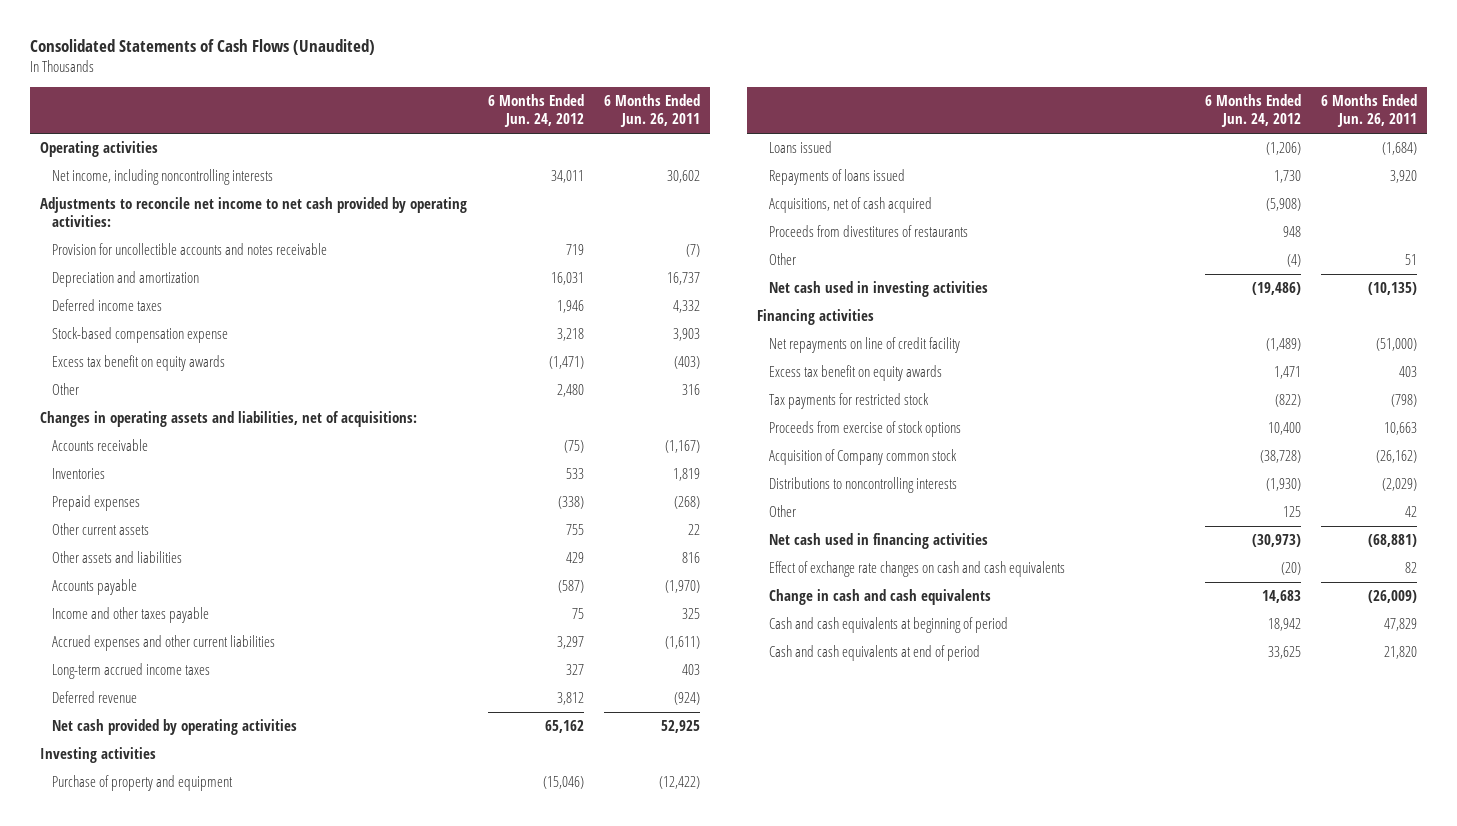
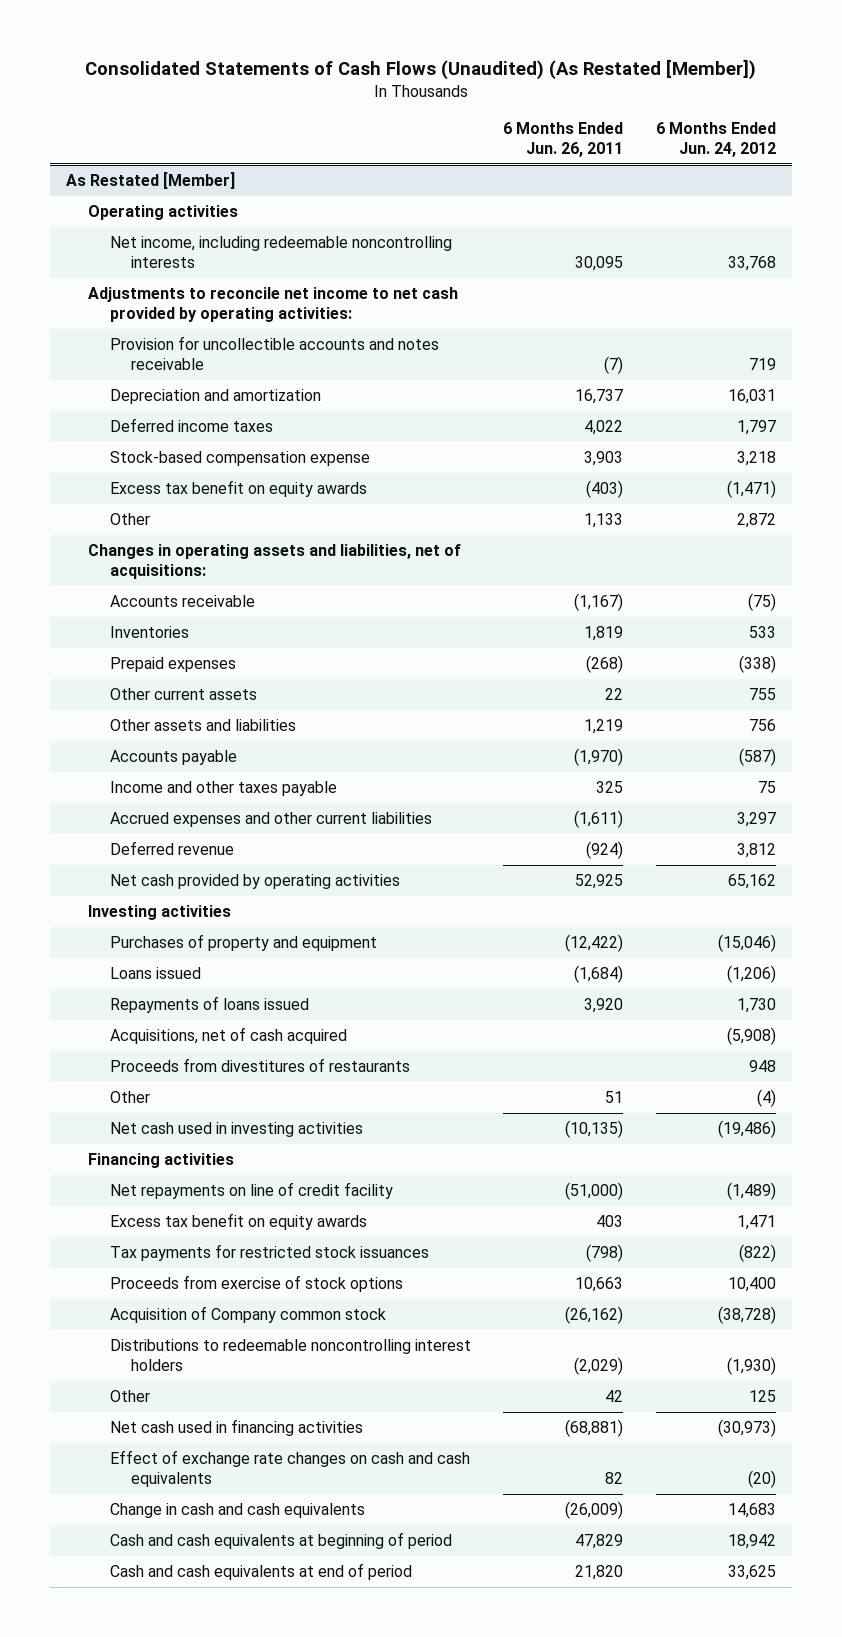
- Consolidated Statements of Cash Flows (Unaudited)
+ Consolidated Statements of Cash Flows (Unaudited) (As Restated [Member])
- | 6 Months Ended Jun. 24, 2012 | 6 Months Ended Jun. 26, 2011
+ | 6 Months Ended Jun. 26, 2011 | 6 Months Ended Jun. 24, 2012
+ As Restated [Member]
- Net income, including noncontrolling interests | 34,011 | 30,602
+ Net income, including redeemable noncontrolling interests | 30,095 | 33,768
- Deferred income taxes | 1,946 | 4,332
+ Deferred income taxes | 4,022 | 1,797
- Other | 2,480 | 316
+ Other | 1,133 | 2,872
- Other assets and liabilities | 429 | 816
+ Other assets and liabilities | 1,219 | 756
- Long-term accrued income taxes | 327 | 403
- Purchase of property and equipment | (15,046) | (12,422)
+ Purchases of property and equipment | (12,422) | (15,046)
- Tax payments for restricted stock | (822) | (798)
+ Tax payments for restricted stock issuances | (798) | (822)
- Distributions to noncontrolling interests | (1,930) | (2,029)
+ Distributions to redeemable noncontrolling interest holders | (2,029) | (1,930)

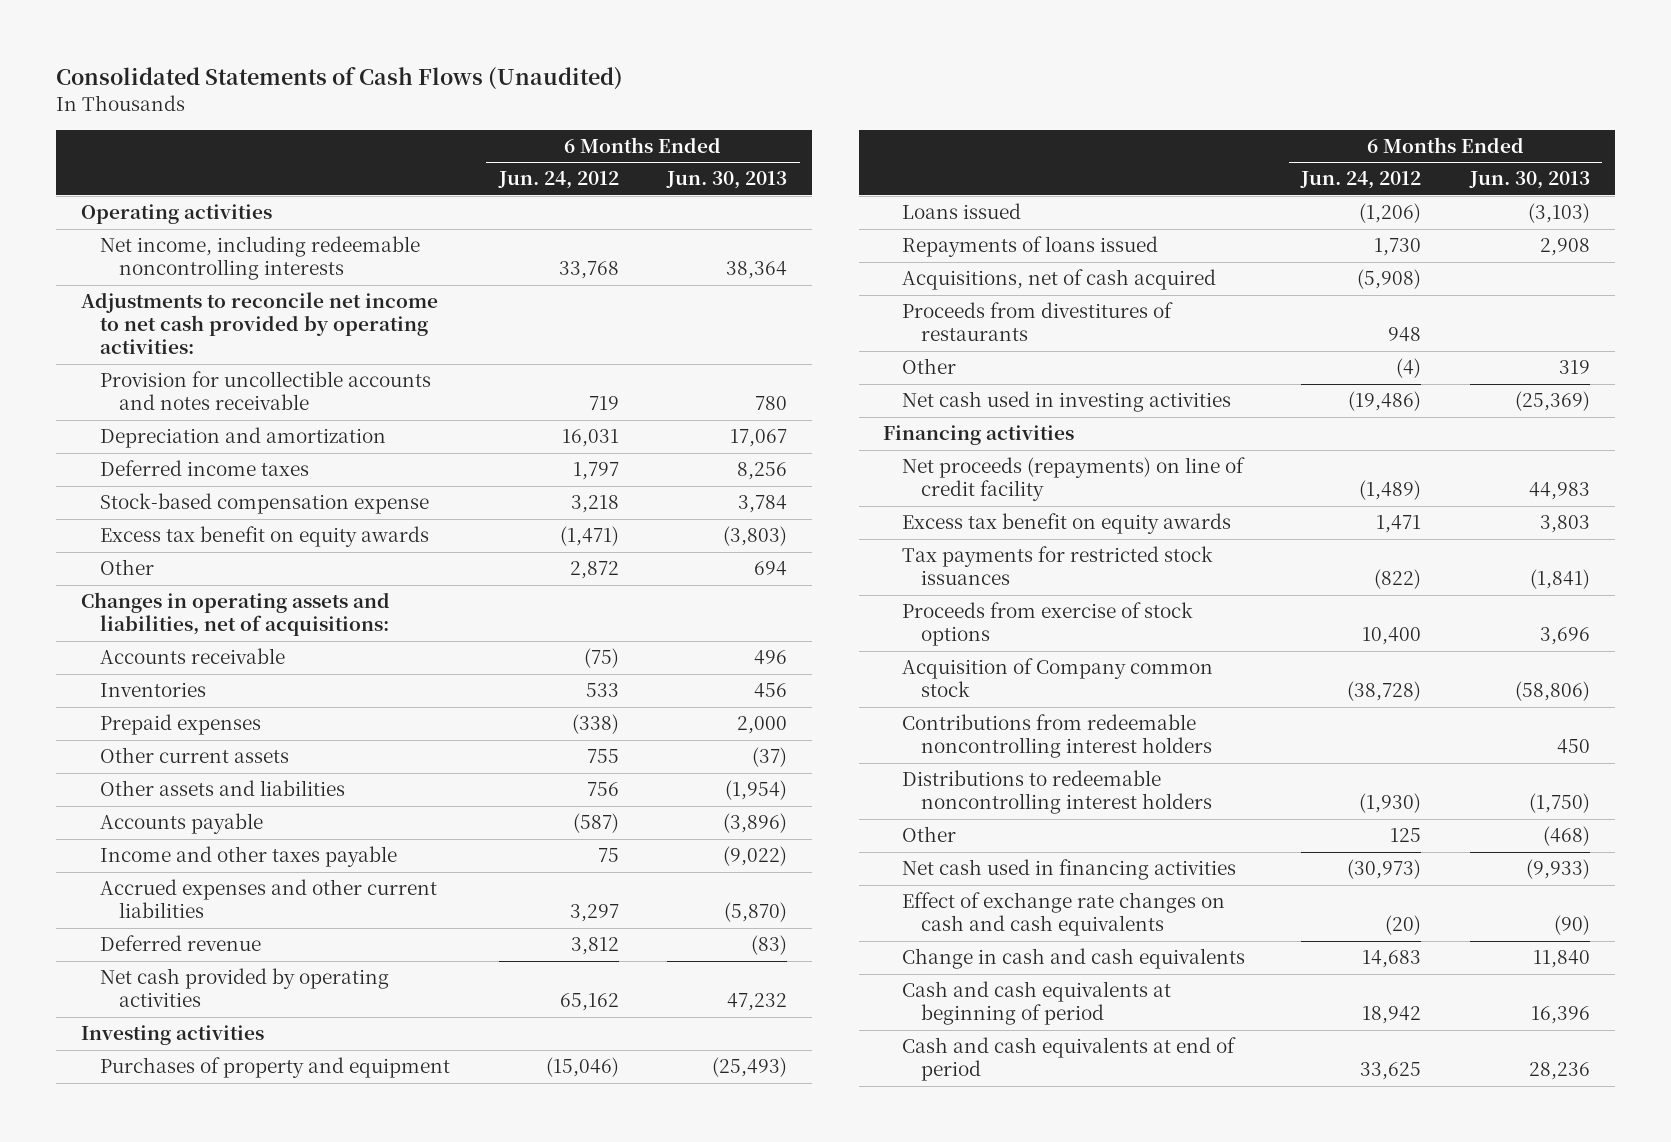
- Consolidated Statements of Cash Flows (Unaudited) (As Restated [Member])
+ Consolidated Statements of Cash Flows (Unaudited)
- | 6 Months Ended Jun. 26, 2011 | 6 Months Ended Jun. 24, 2012
+ | 6 Months Ended Jun. 24, 2012 | 6 Months Ended Jun. 30, 2013
- As Restated [Member]
- Net repayments on line of credit facility | (51,000) | (1,489)
+ Net proceeds (repayments) on line of credit facility | (1,489) | 44,983
+ Contributions from redeemable noncontrolling interest holders | | 450

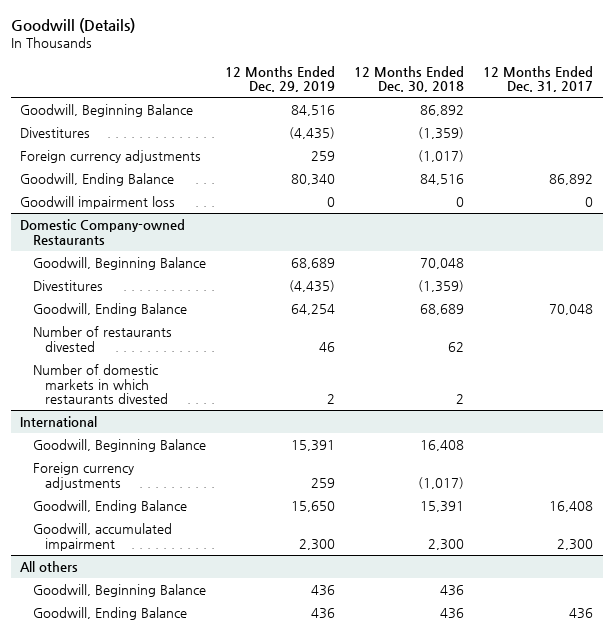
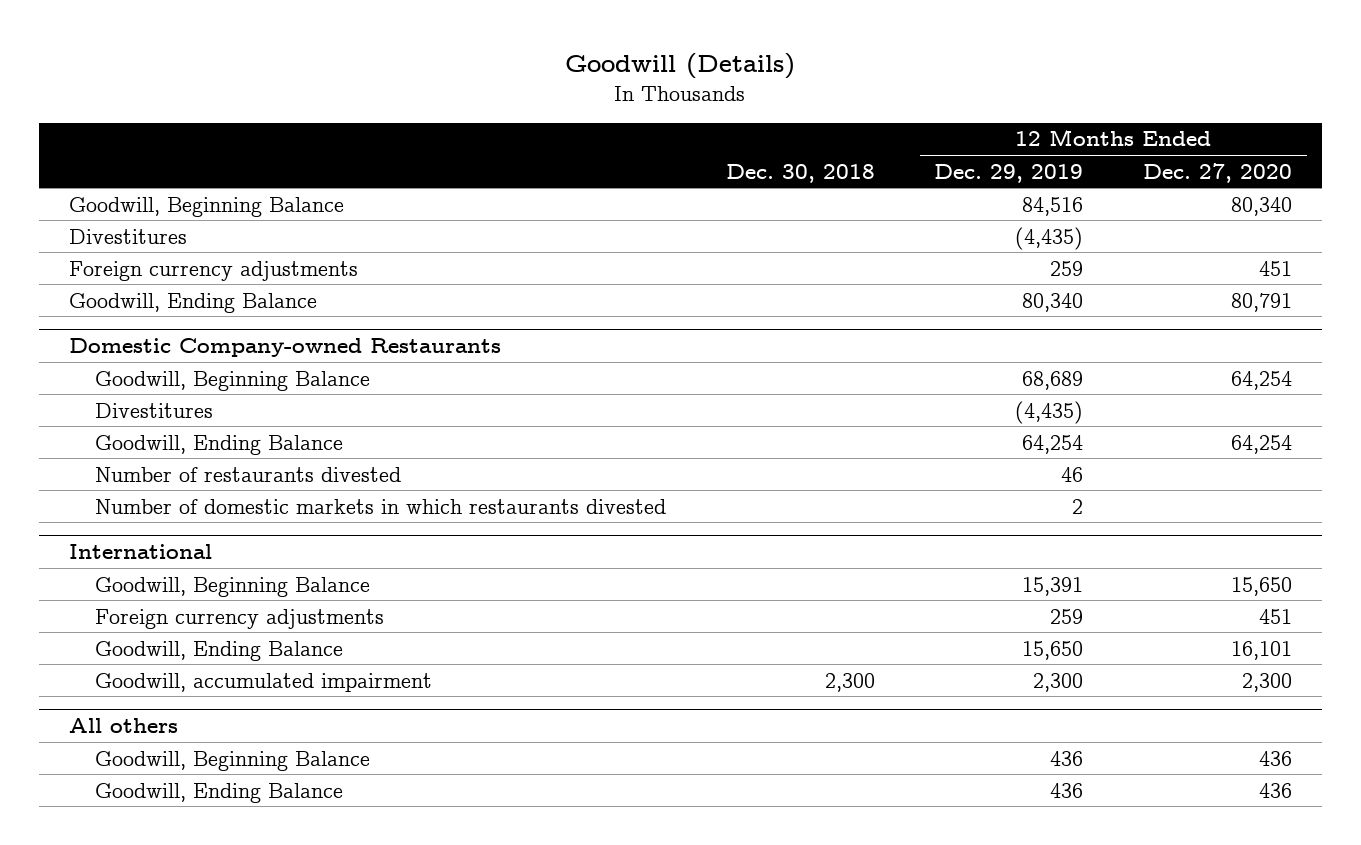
- | 12 Months Ended Dec. 29, 2019 | 12 Months Ended Dec. 30, 2018 | 12 Months Ended Dec. 31, 2017
+ | Dec. 30, 2018 | 12 Months Ended Dec. 29, 2019 | 12 Months Ended Dec. 27, 2020
- Goodwill impairment loss | 0 | 0 | 0

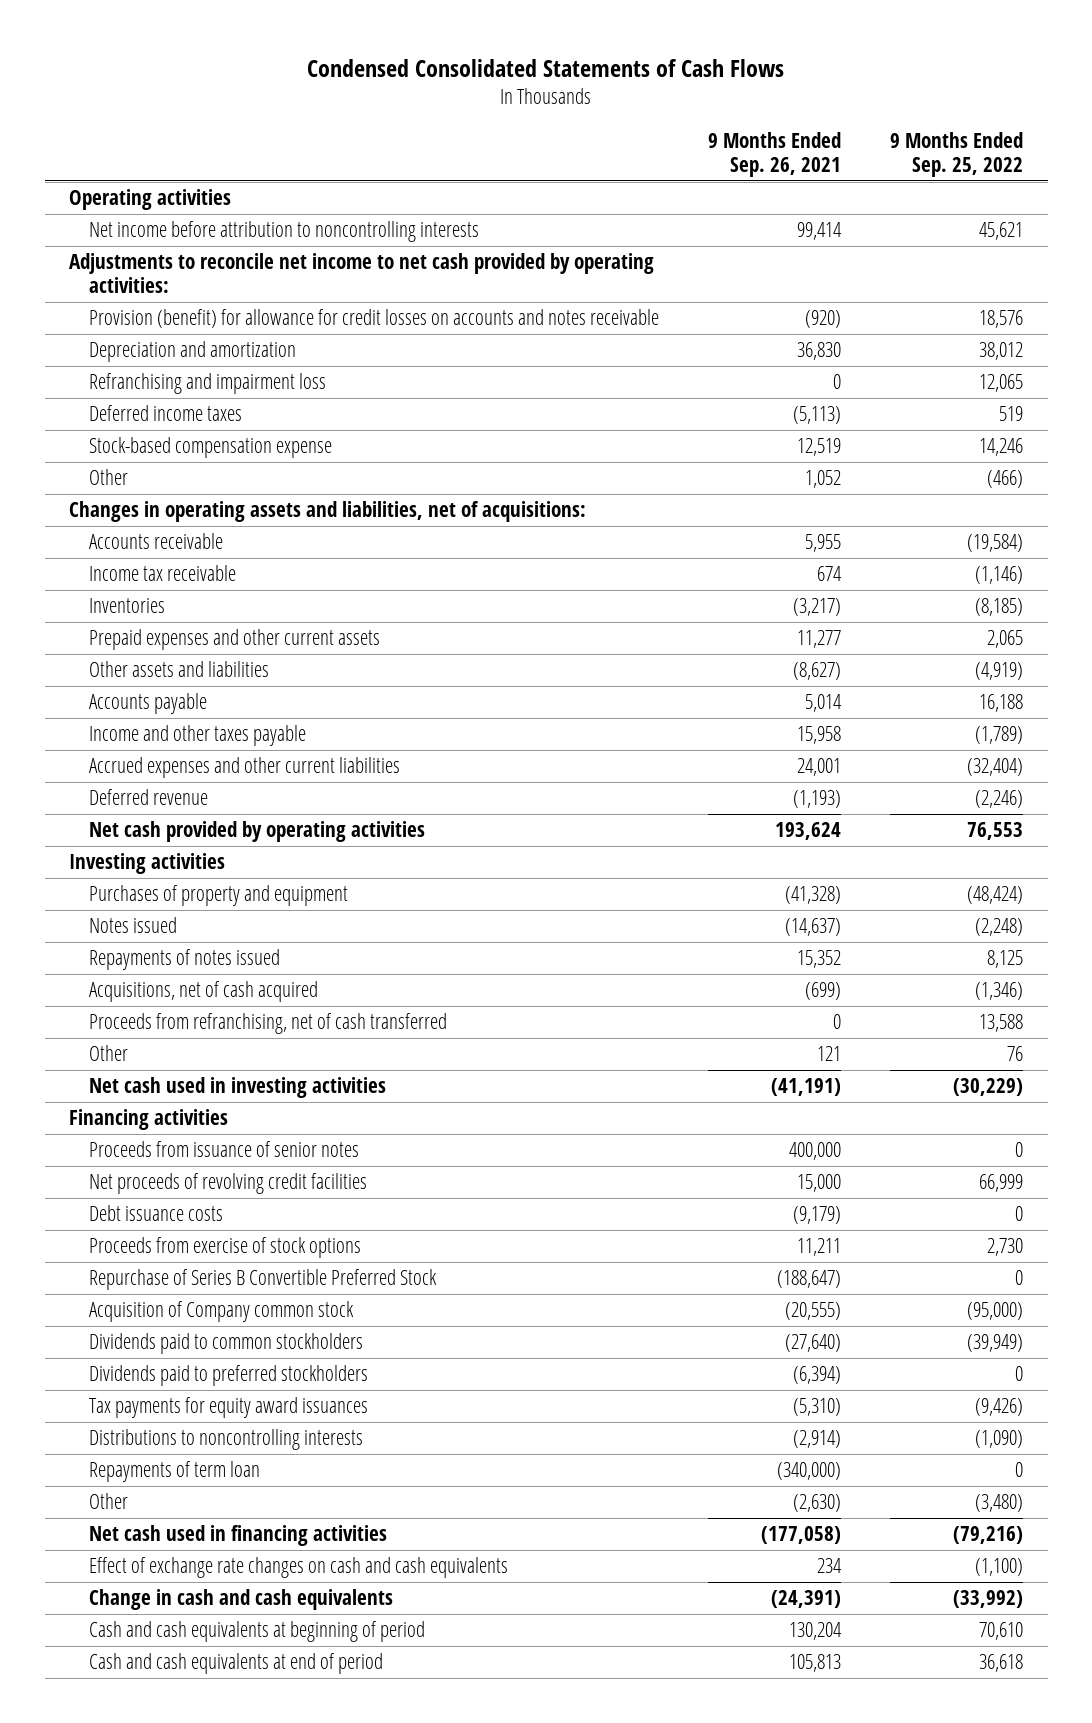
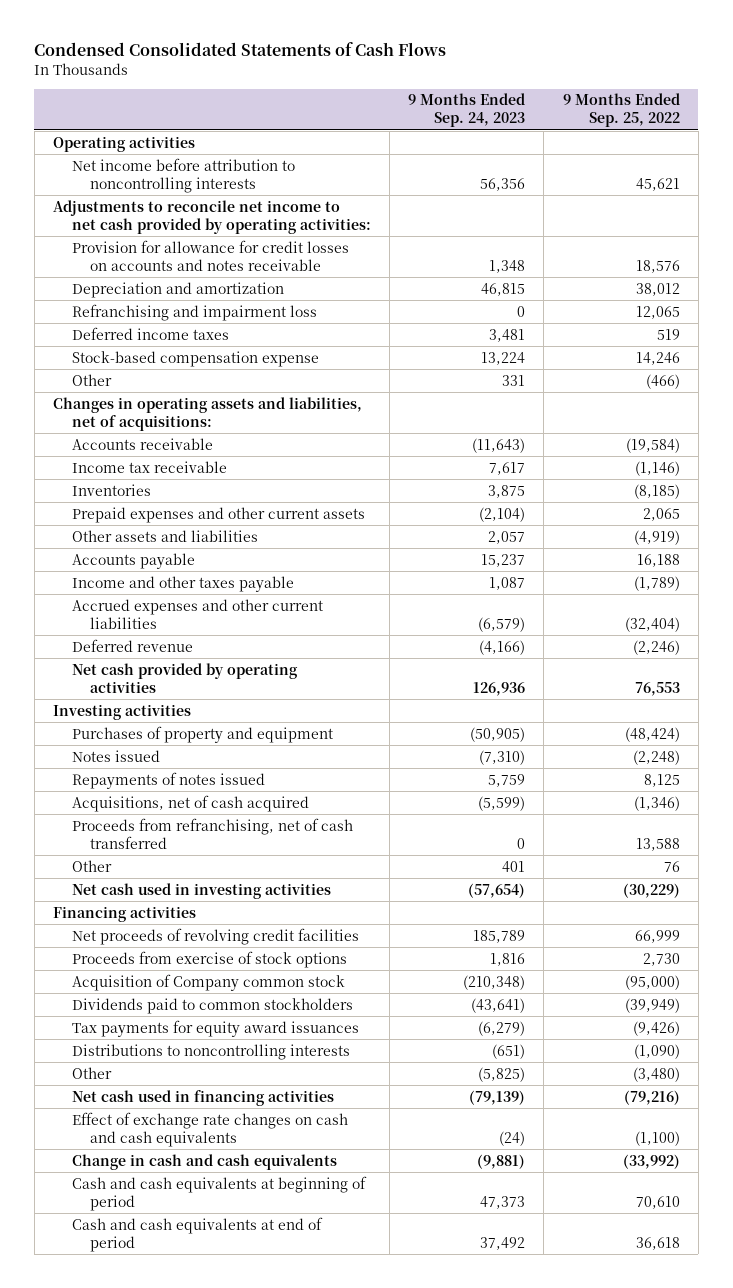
- | 9 Months Ended Sep. 26, 2021 | 9 Months Ended Sep. 25, 2022
+ | 9 Months Ended Sep. 24, 2023 | 9 Months Ended Sep. 25, 2022
- Provision (benefit) for allowance for credit losses on accounts and notes receivable | (920) | 18,576
+ Provision for allowance for credit losses on accounts and notes receivable | 1,348 | 18,576
- Proceeds from issuance of senior notes | 400,000 | 0
- Debt issuance costs | (9,179) | 0
- Repurchase of Series B Convertible Preferred Stock | (188,647) | 0
- Dividends paid to preferred stockholders | (6,394) | 0
- Repayments of term loan | (340,000) | 0

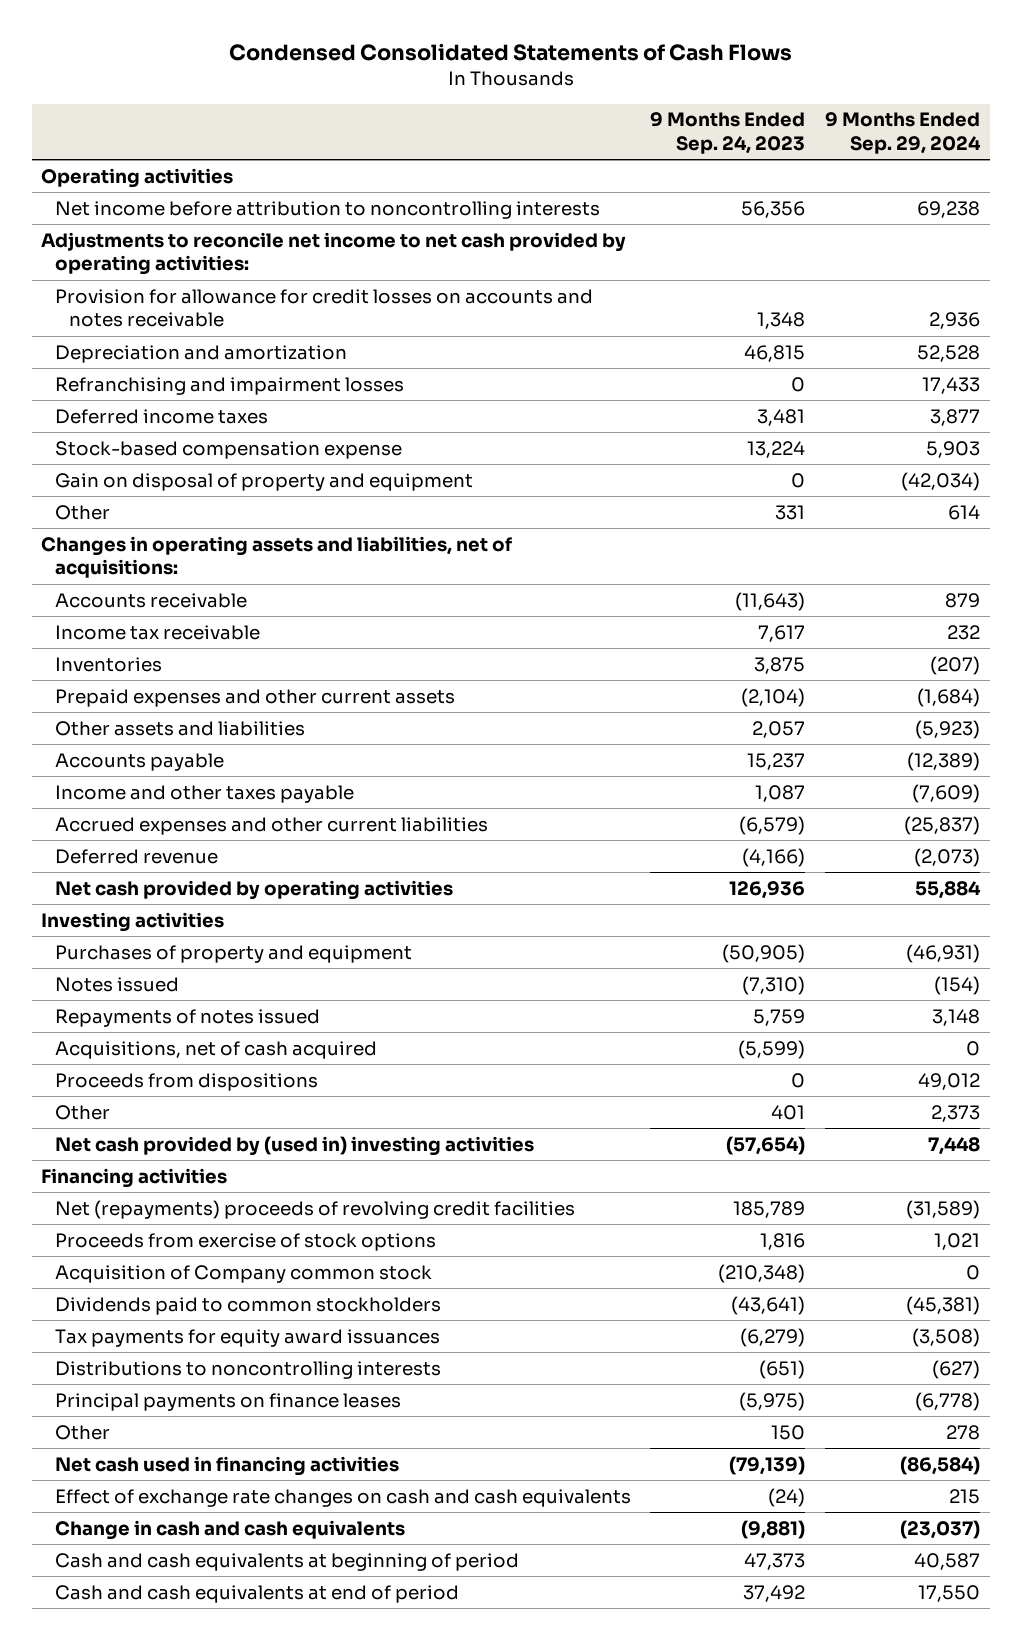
- | 9 Months Ended Sep. 24, 2023 | 9 Months Ended Sep. 25, 2022
+ | 9 Months Ended Sep. 24, 2023 | 9 Months Ended Sep. 29, 2024
- Refranchising and impairment loss | 0 | 12,065
+ Refranchising and impairment losses | 0 | 17,433
+ Gain on disposal of property and equipment | 0 | (42,034)
- Proceeds from refranchising, net of cash transferred | 0 | 13,588
+ Proceeds from dispositions | 0 | 49,012
- Net cash used in investing activities | (57,654) | (30,229)
+ Net cash provided by (used in) investing activities | (57,654) | 7,448
- Net proceeds of revolving credit facilities | 185,789 | 66,999
+ Net (repayments) proceeds of revolving credit facilities | 185,789 | (31,589)
- Other | (5,825) | (3,480)
+ Principal payments on finance leases | (5,975) | (6,778)
+ Other | 150 | 278

